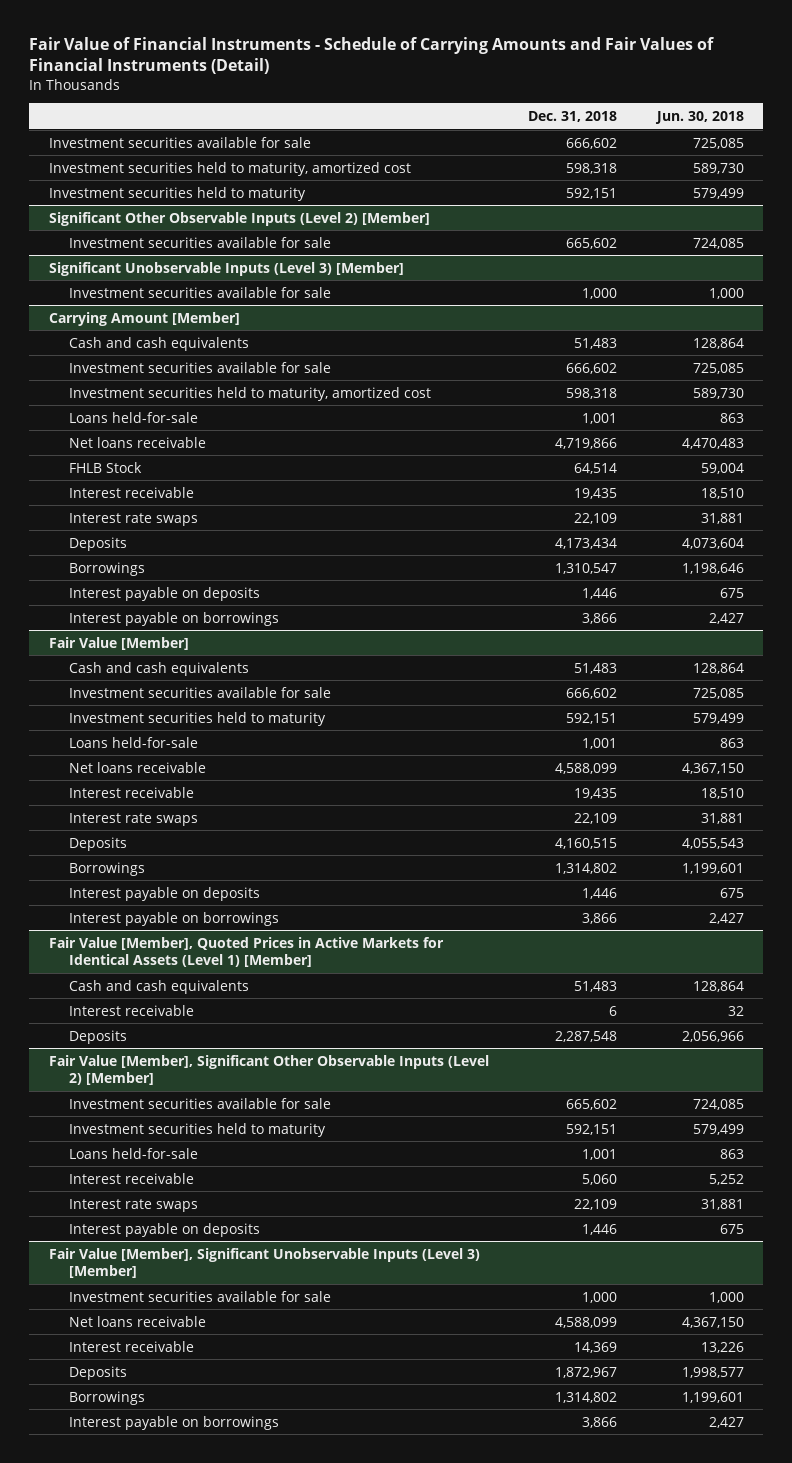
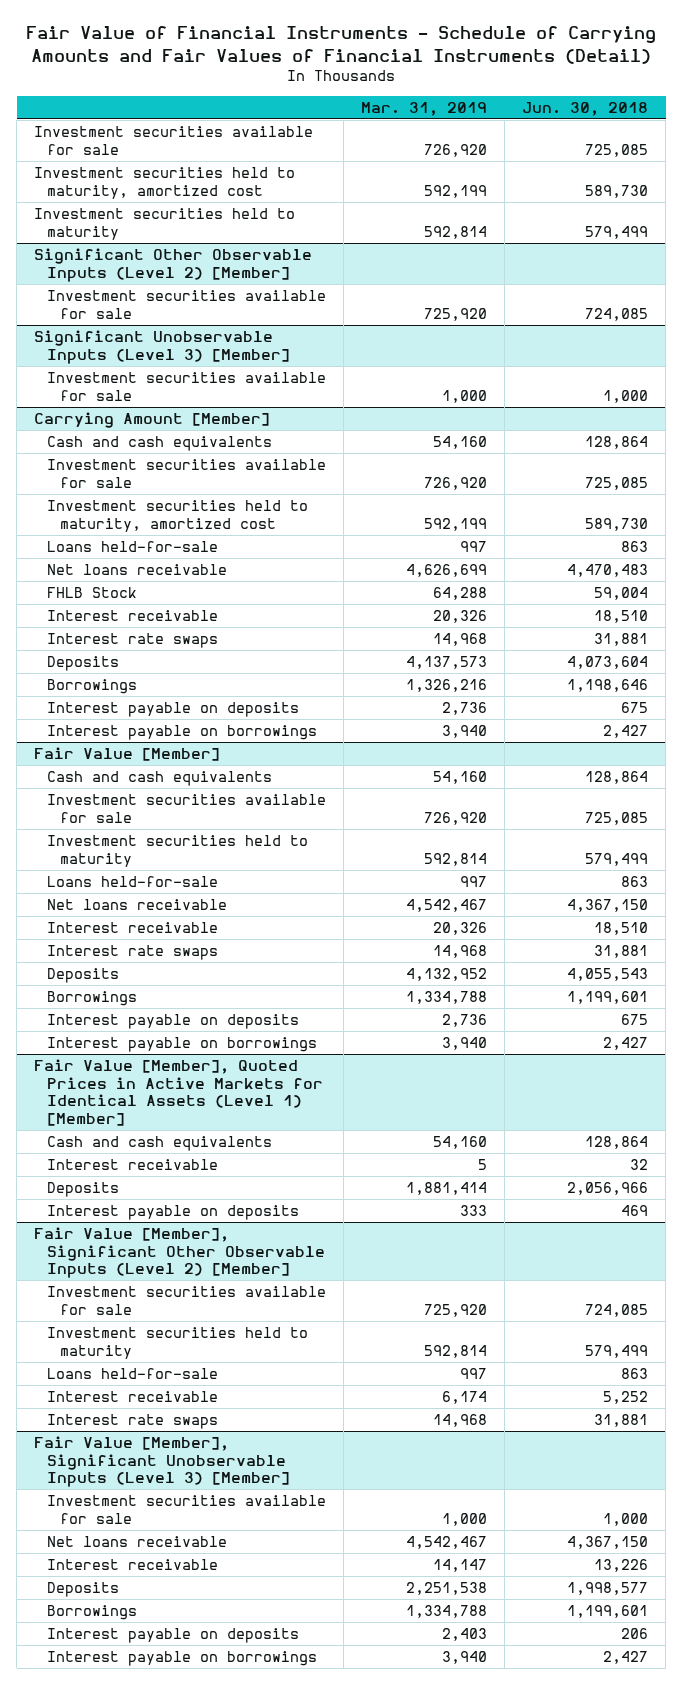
- | Dec. 31, 2018 | Jun. 30, 2018
+ | Mar. 31, 2019 | Jun. 30, 2018
@ Fair Value [Member], Quoted Prices in Active Markets for Identical Assets (Level 1) [Member]
+ Interest payable on deposits | 333 | 469
@ Fair Value [Member], Significant Other Observable Inputs (Level 2) [Member]
- Interest payable on deposits | 1,446 | 675
@ Fair Value [Member], Significant Unobservable Inputs (Level 3) [Member]
+ Interest payable on deposits | 2,403 | 206

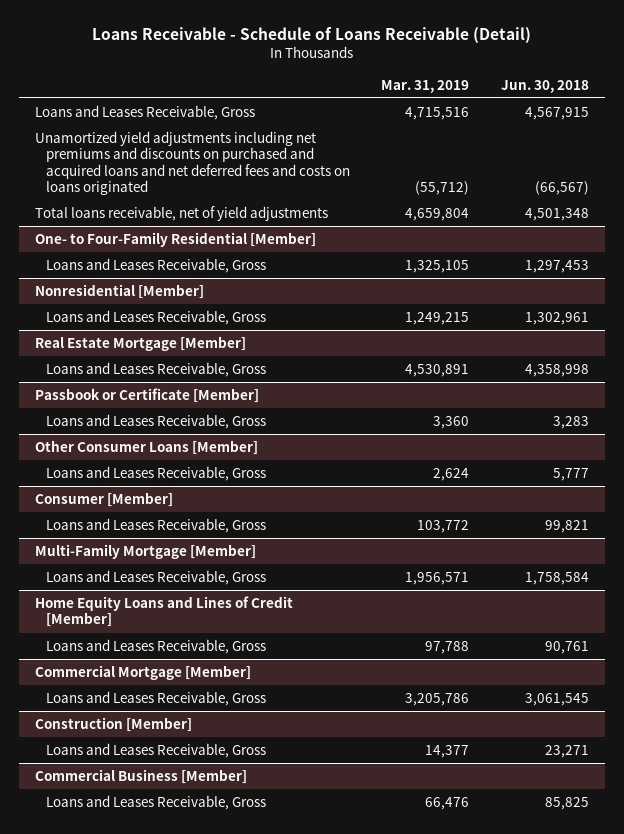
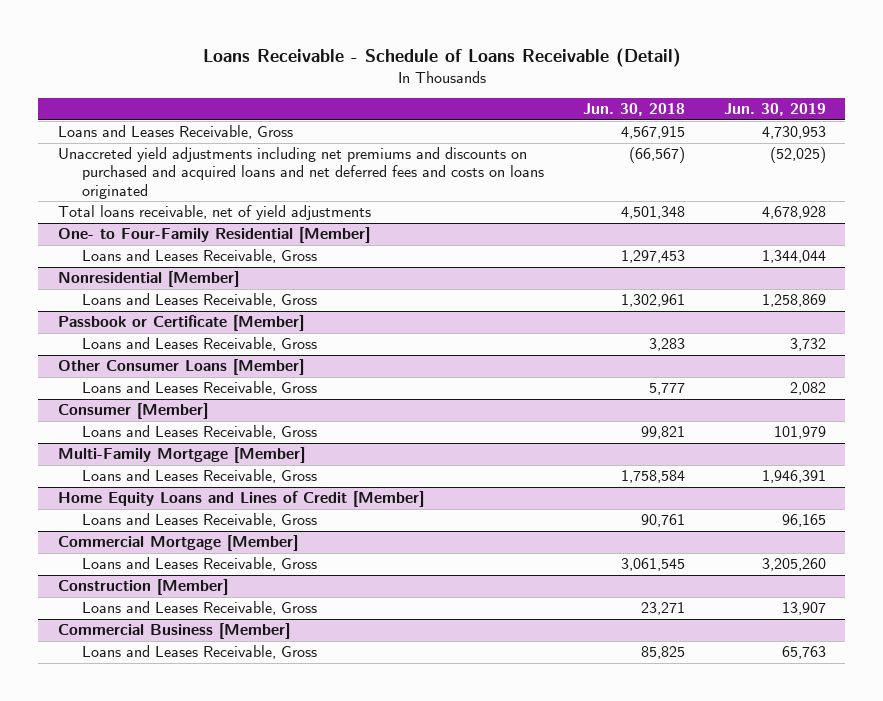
- | Mar. 31, 2019 | Jun. 30, 2018
+ | Jun. 30, 2018 | Jun. 30, 2019
- Unamortized yield adjustments including net premiums and discounts on purchased and acquired loans and net deferred fees and costs on loans originated | (55,712) | (66,567)
+ Unaccreted yield adjustments including net premiums and discounts on purchased and acquired loans and net deferred fees and costs on loans originated | (66,567) | (52,025)
- Real Estate Mortgage [Member]
- Loans and Leases Receivable, Gross | 4,530,891 | 4,358,998

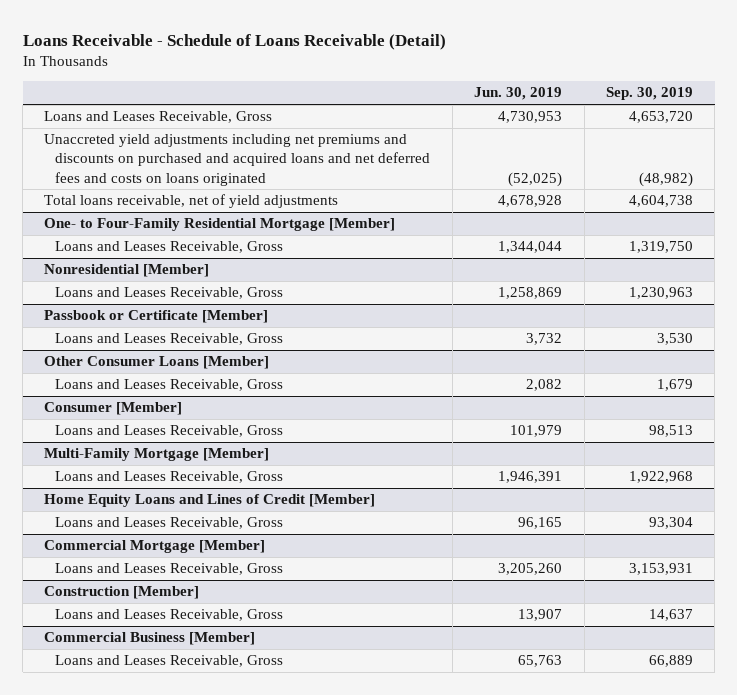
- | Jun. 30, 2018 | Jun. 30, 2019
+ | Jun. 30, 2019 | Sep. 30, 2019
- One- to Four-Family Residential [Member]
+ One- to Four-Family Residential Mortgage [Member]

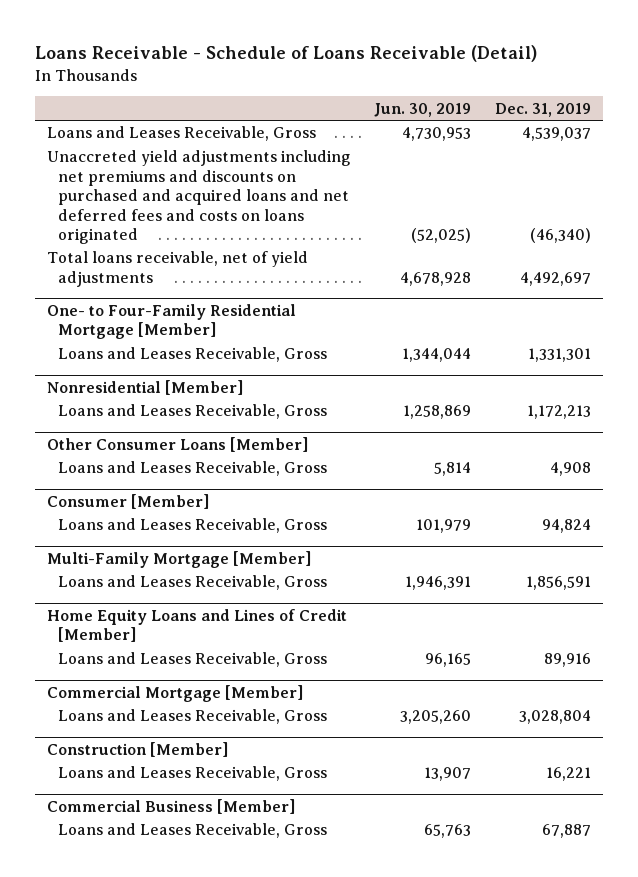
- | Jun. 30, 2019 | Sep. 30, 2019
+ | Jun. 30, 2019 | Dec. 31, 2019
- Passbook or Certificate [Member]
- Loans and Leases Receivable, Gross | 3,732 | 3,530
@ Other Consumer Loans [Member]
- Loans and Leases Receivable, Gross | 2,082 | 1,679
+ Loans and Leases Receivable, Gross | 5,814 | 4,908

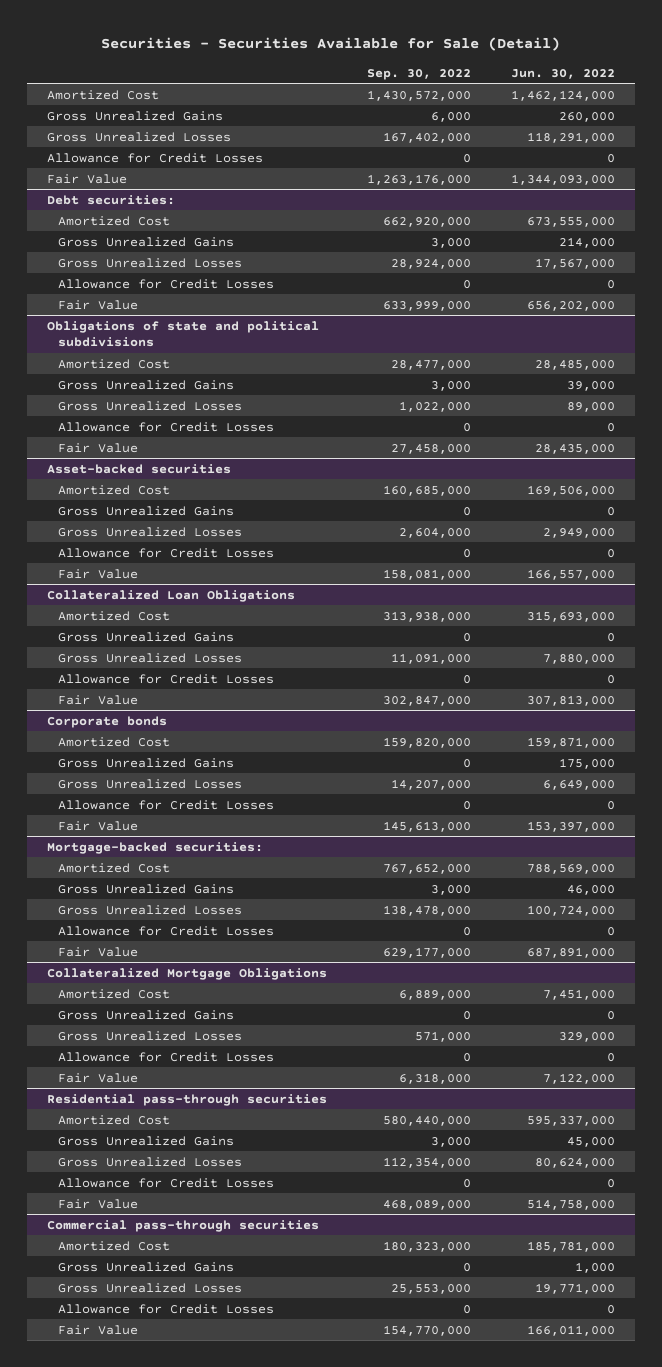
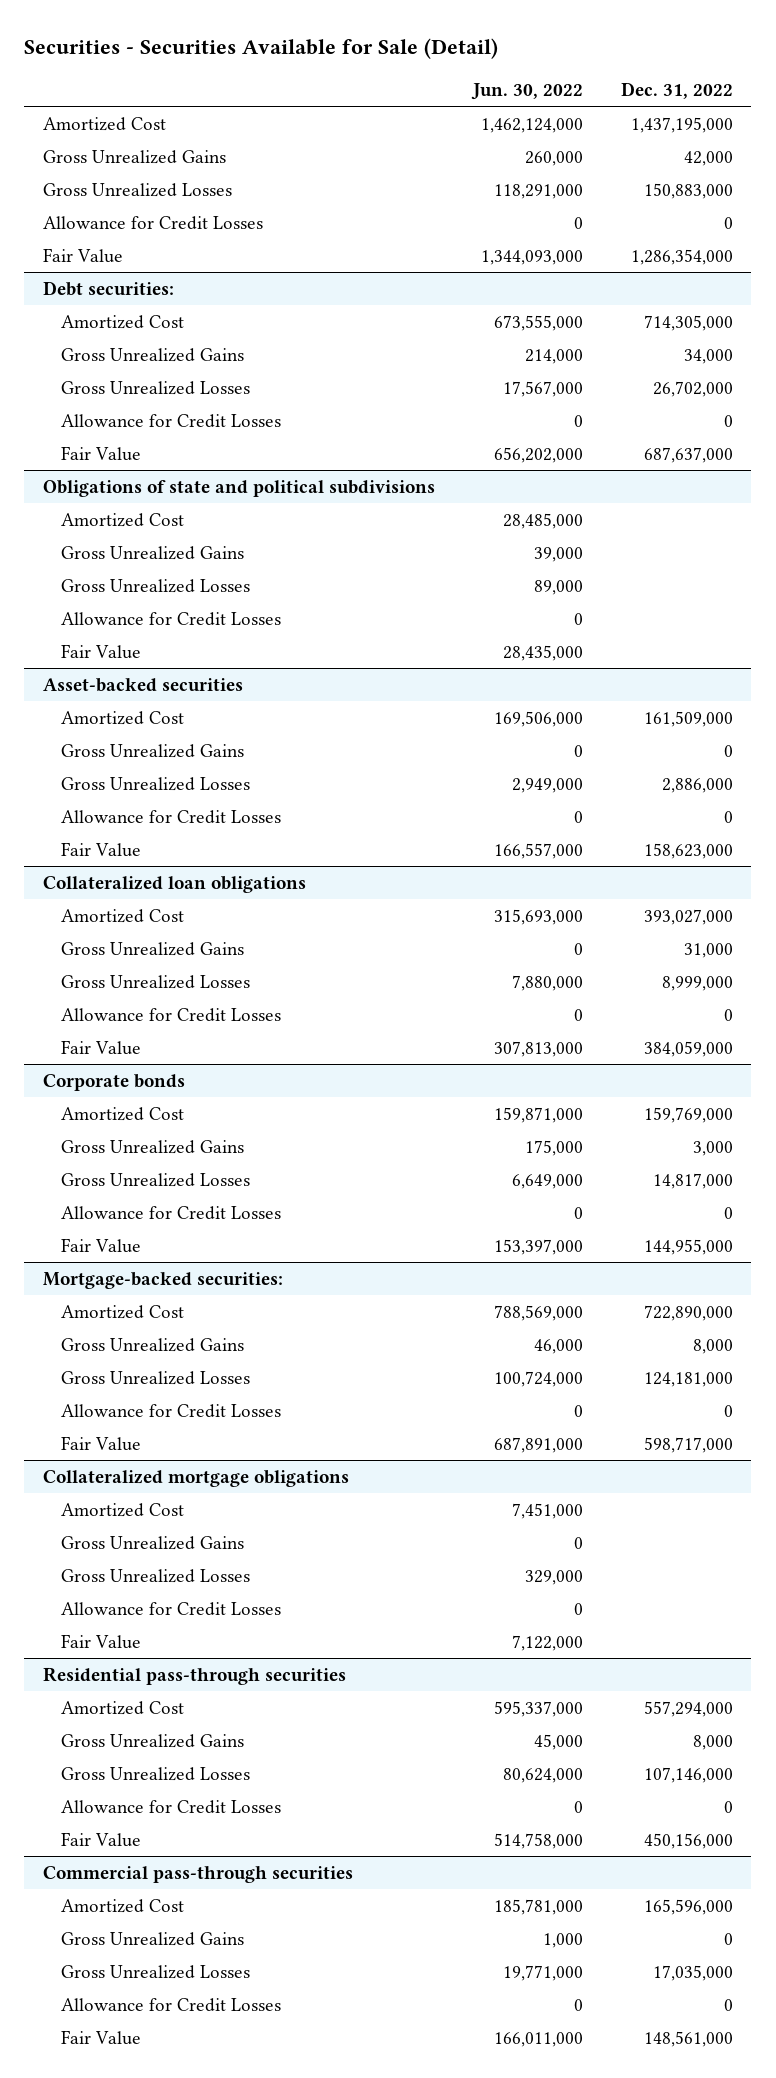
- | Sep. 30, 2022 | Jun. 30, 2022
+ | Jun. 30, 2022 | Dec. 31, 2022
- Collateralized Loan Obligations
+ Collateralized loan obligations
- Collateralized Mortgage Obligations
+ Collateralized mortgage obligations

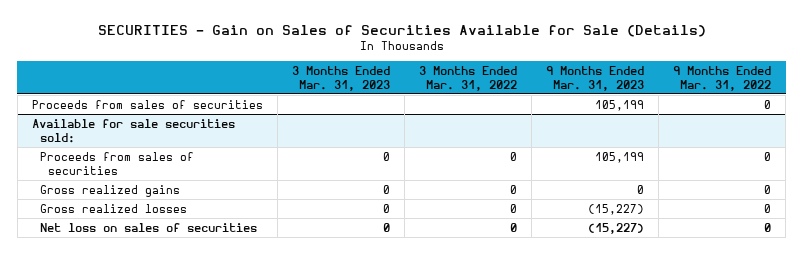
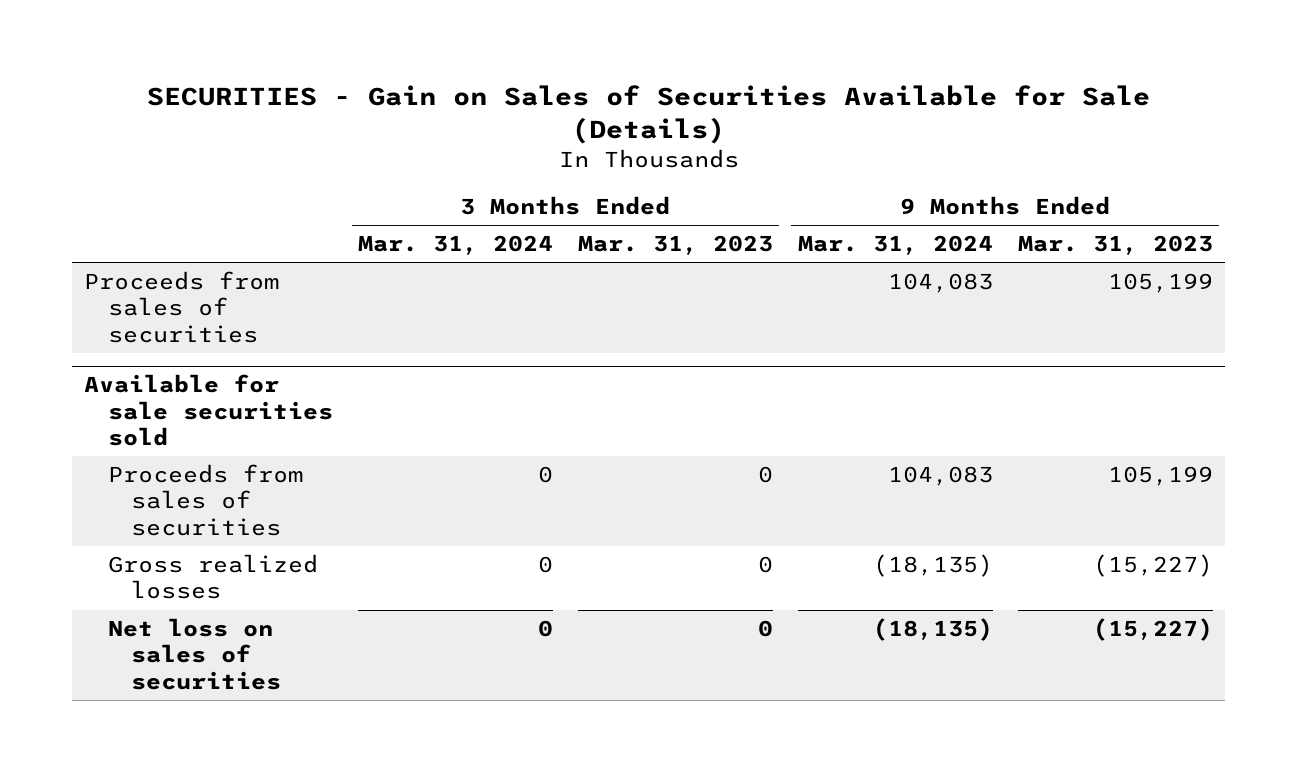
- | 3 Months Ended Mar. 31, 2023 | 3 Months Ended Mar. 31, 2022 | 9 Months Ended Mar. 31, 2023 | 9 Months Ended Mar. 31, 2022
+ | 3 Months Ended Mar. 31, 2024 | 3 Months Ended Mar. 31, 2023 | 9 Months Ended Mar. 31, 2024 | 9 Months Ended Mar. 31, 2023
- Available for sale securities sold:
+ Available for sale securities sold
- Gross realized gains | 0 | 0 | 0 | 0

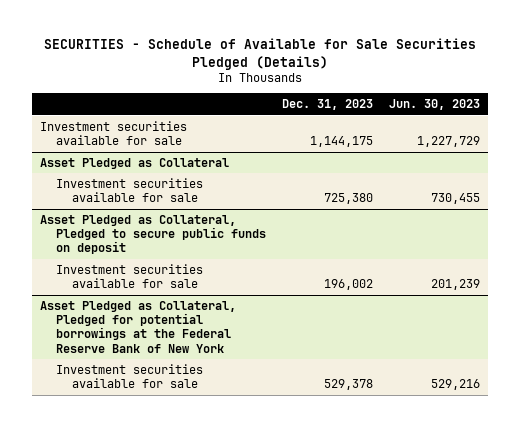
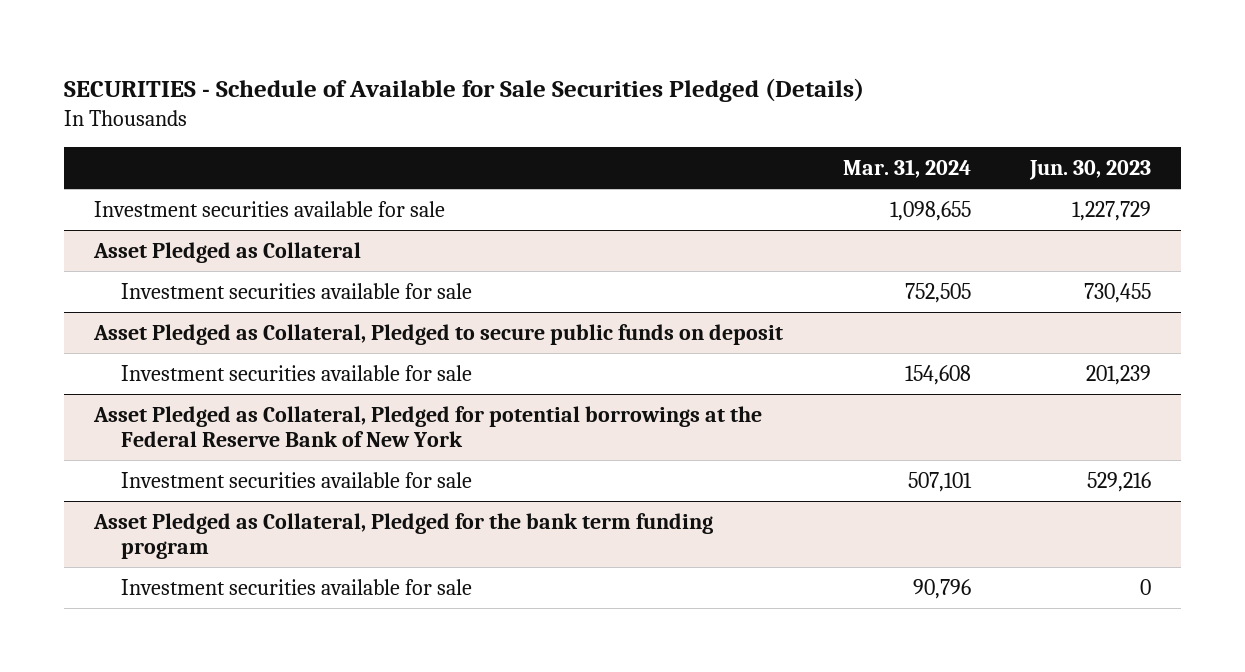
- | Dec. 31, 2023 | Jun. 30, 2023
+ | Mar. 31, 2024 | Jun. 30, 2023
+ Asset Pledged as Collateral, Pledged for the bank term funding program
+ Investment securities available for sale | 90,796 | 0

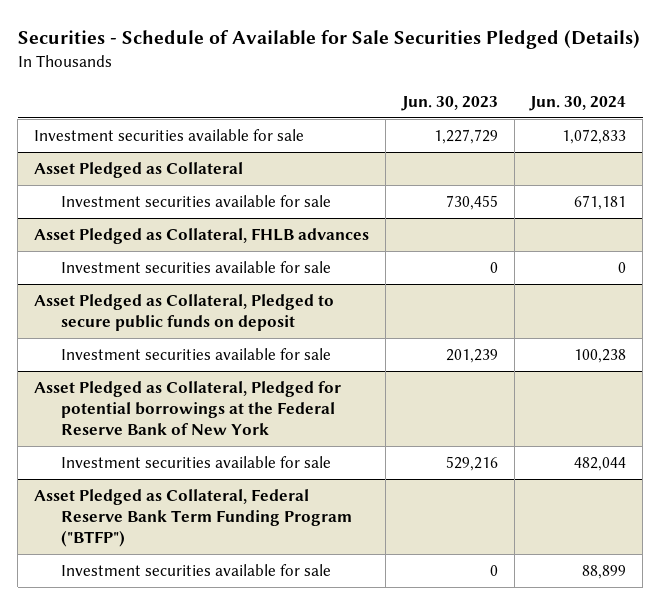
- SECURITIES - Schedule of Available for Sale Securities Pledged (Details)
+ Securities - Schedule of Available for Sale Securities Pledged (Details)
- | Mar. 31, 2024 | Jun. 30, 2023
+ | Jun. 30, 2023 | Jun. 30, 2024
+ Asset Pledged as Collateral, FHLB advances
+ Investment securities available for sale | 0 | 0
- Asset Pledged as Collateral, Pledged for the bank term funding program
+ Asset Pledged as Collateral, Federal Reserve Bank Term Funding Program ("BTFP")

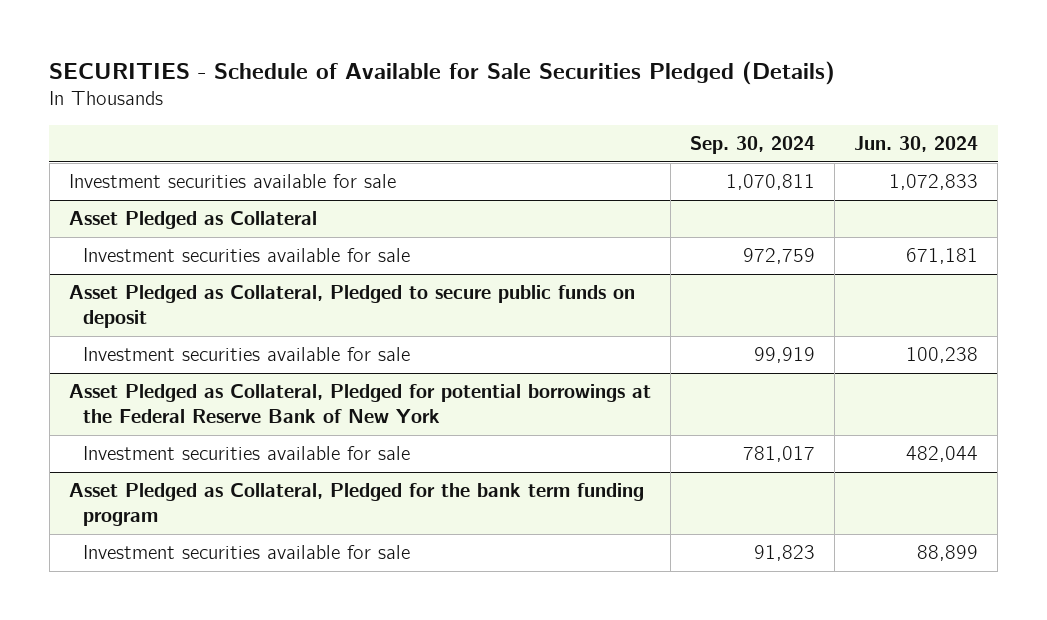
- Securities - Schedule of Available for Sale Securities Pledged (Details)
+ SECURITIES - Schedule of Available for Sale Securities Pledged (Details)
- | Jun. 30, 2023 | Jun. 30, 2024
+ | Sep. 30, 2024 | Jun. 30, 2024
- Asset Pledged as Collateral, FHLB advances
- Investment securities available for sale | 0 | 0
- Asset Pledged as Collateral, Federal Reserve Bank Term Funding Program ("BTFP")
+ Asset Pledged as Collateral, Pledged for the bank term funding program

